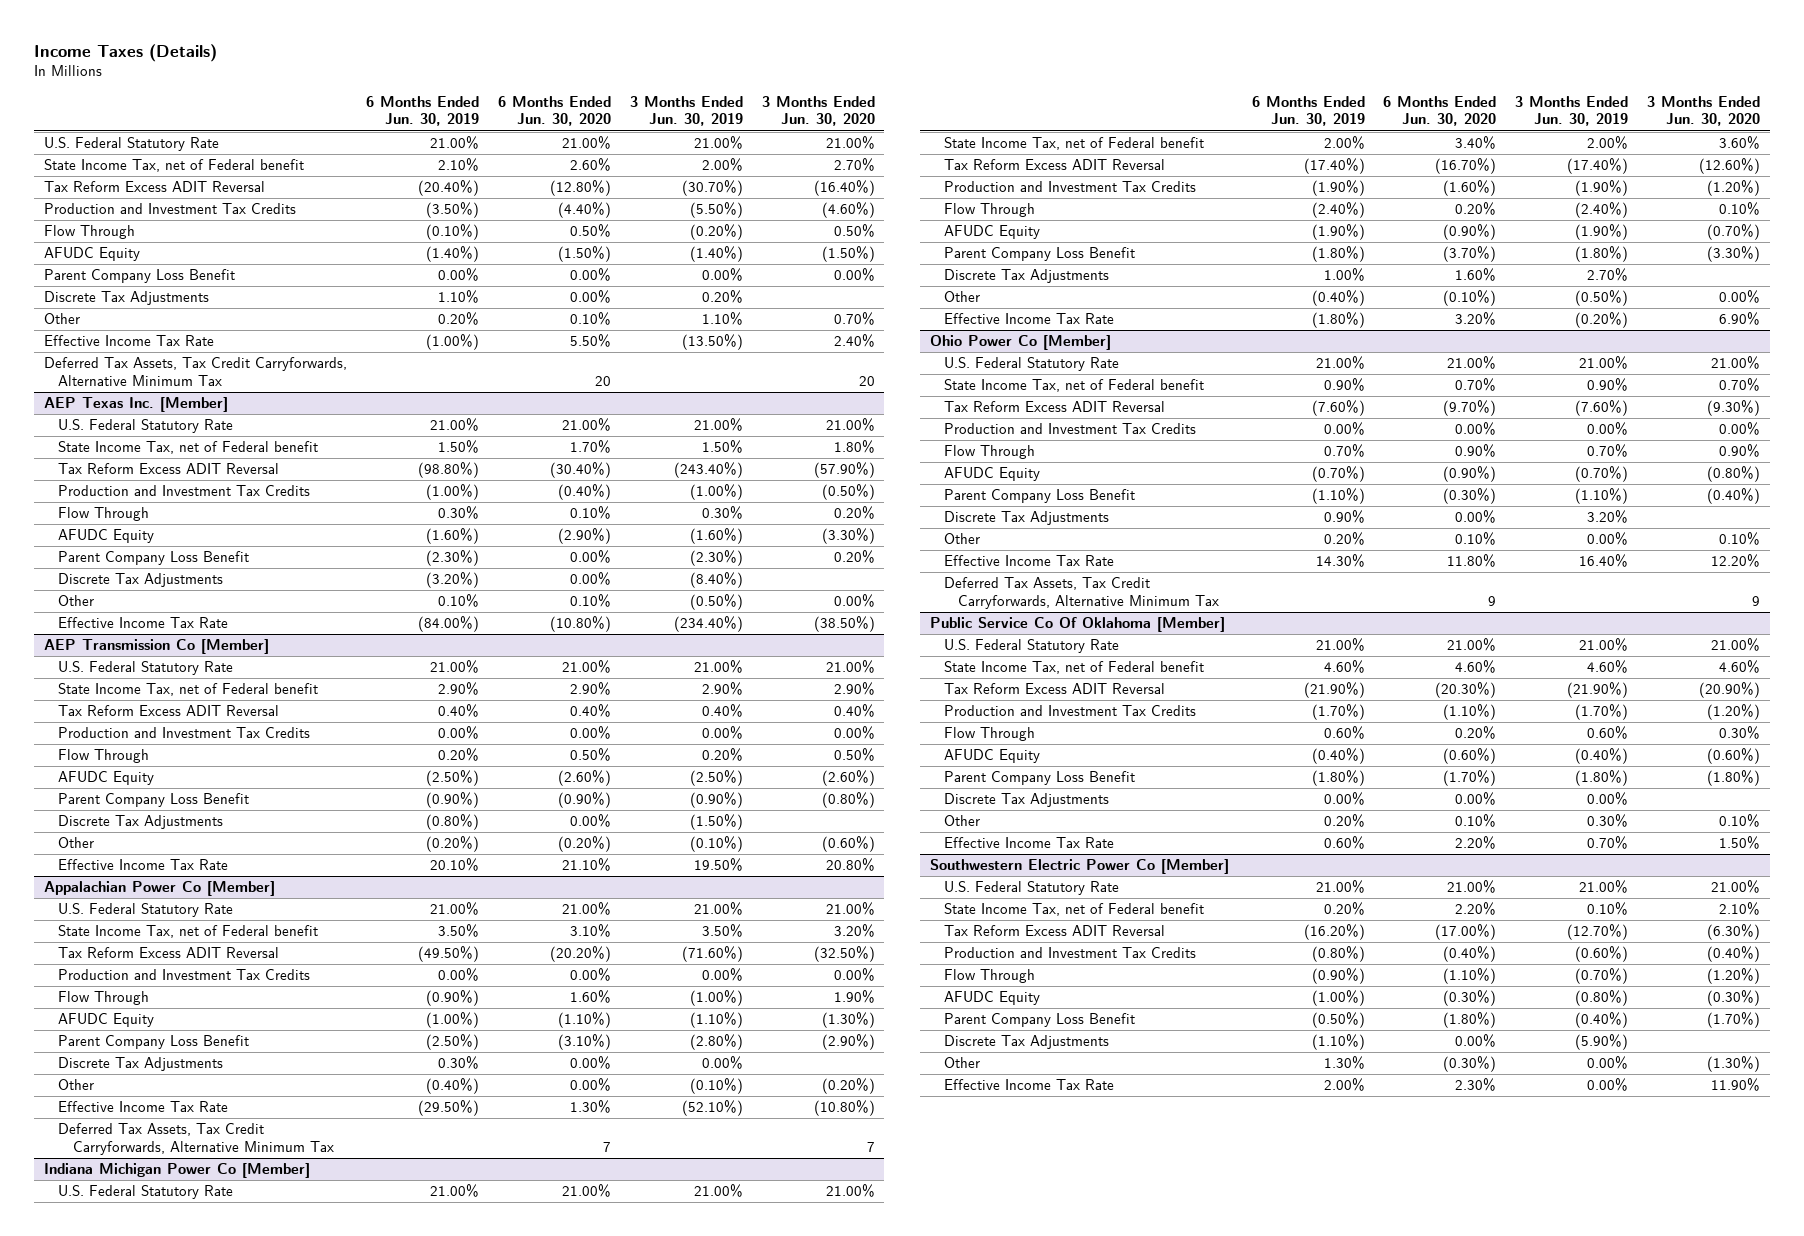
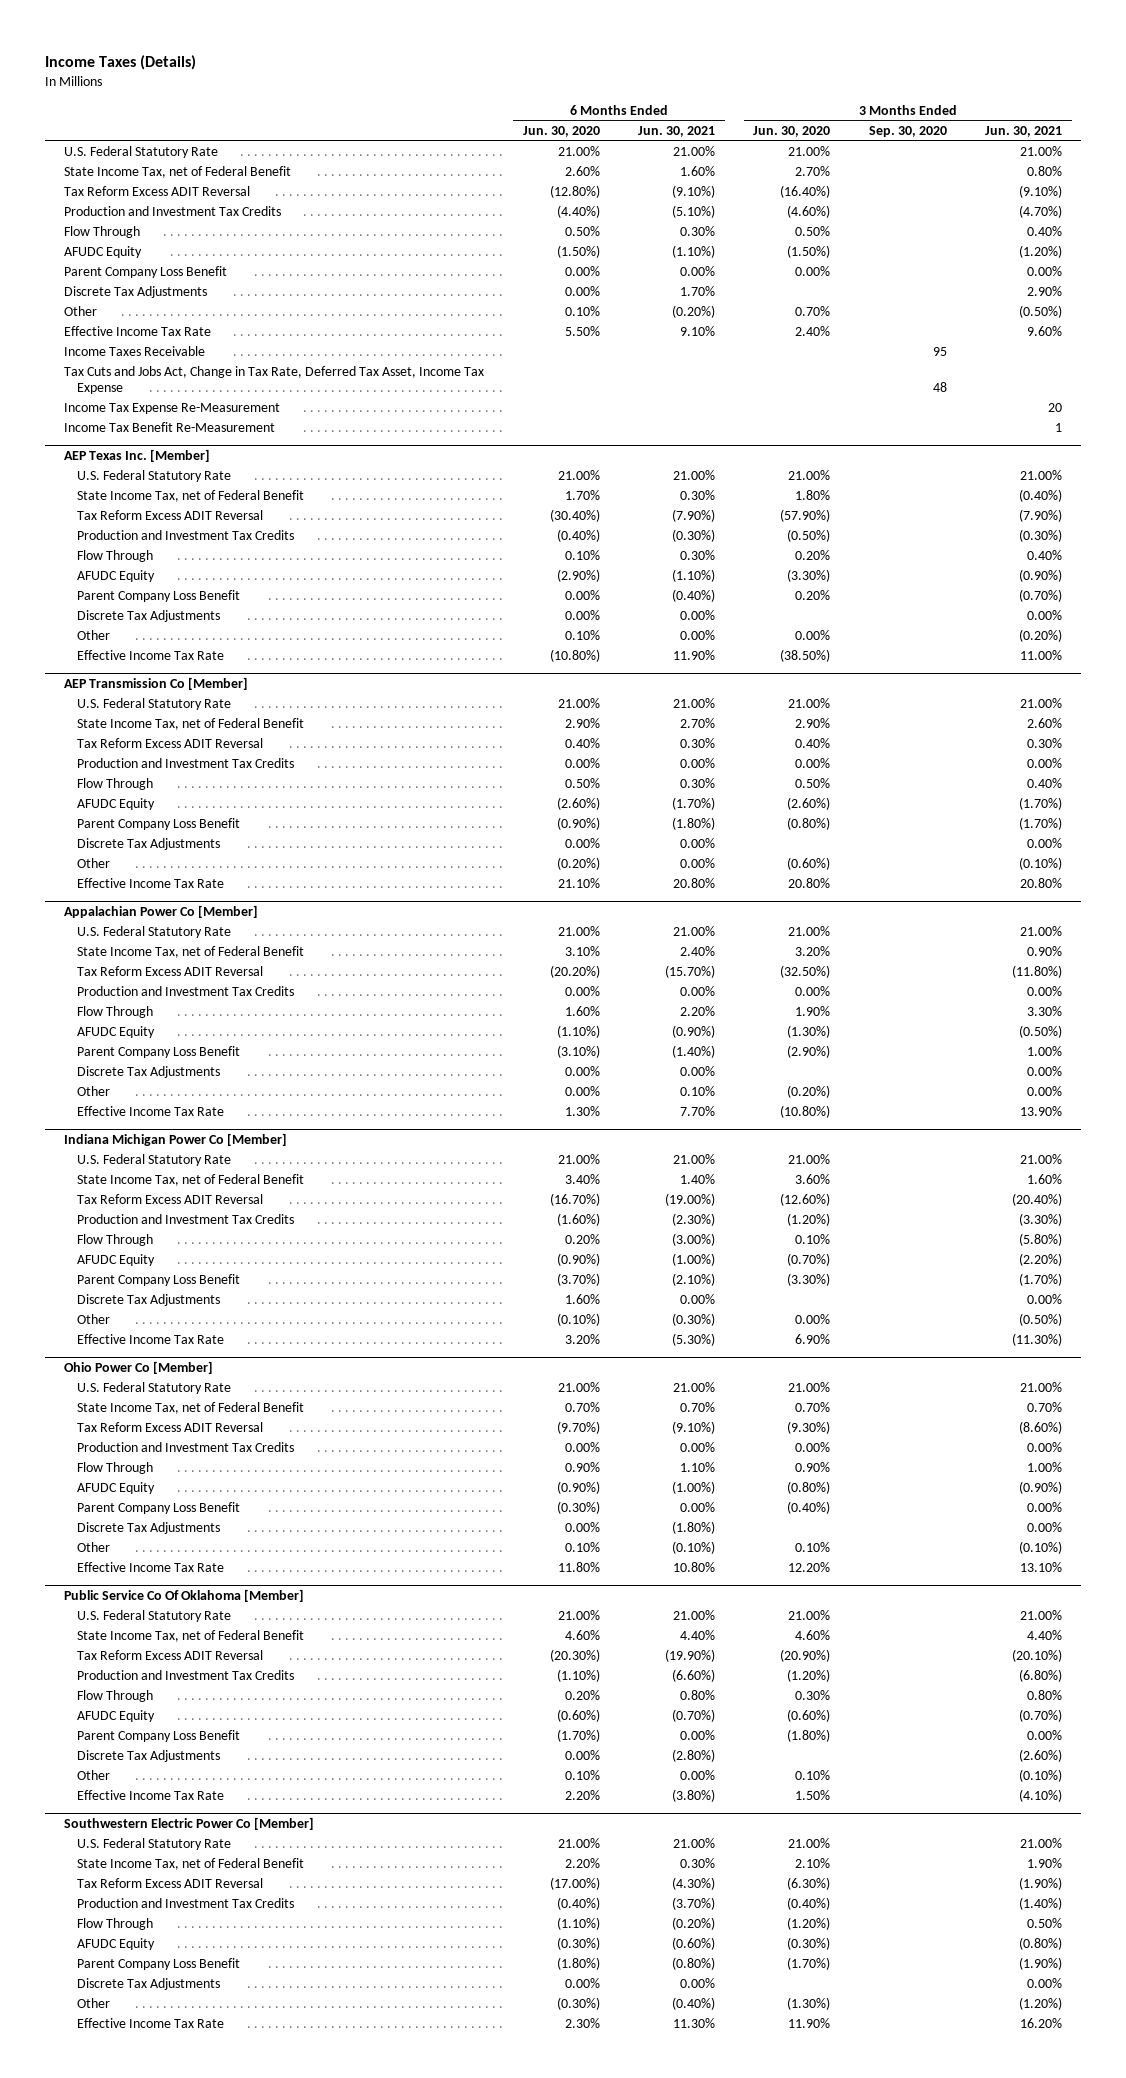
- | 6 Months Ended Jun. 30, 2019 | 6 Months Ended Jun. 30, 2020 | 3 Months Ended Jun. 30, 2019 | 3 Months Ended Jun. 30, 2020
+ | 6 Months Ended Jun. 30, 2020 | 6 Months Ended Jun. 30, 2021 | 3 Months Ended Jun. 30, 2020 | 3 Months Ended Sep. 30, 2020 | 3 Months Ended Jun. 30, 2021
- State Income Tax, net of Federal benefit | 2.10% | 2.60% | 2.00% | 2.70%
+ State Income Tax, net of Federal Benefit | 2.60% | 1.60% | 2.70% | | 0.80%
- Deferred Tax Assets, Tax Credit Carryforwards, Alternative Minimum Tax | | 20 | | 20
+ Income Taxes Receivable | | | | 95 |
+ Tax Cuts and Jobs Act, Change in Tax Rate, Deferred Tax Asset, Income Tax Expense | | | | 48 |
+ Income Tax Expense Re-Measurement | | | | | 20
+ Income Tax Benefit Re-Measurement | | | | | 1
@ AEP Texas Inc. [Member]
- State Income Tax, net of Federal benefit | 1.50% | 1.70% | 1.50% | 1.80%
+ State Income Tax, net of Federal Benefit | 1.70% | 0.30% | 1.80% | | (0.40%)
@ AEP Transmission Co [Member]
- State Income Tax, net of Federal benefit | 2.90% | 2.90% | 2.90% | 2.90%
+ State Income Tax, net of Federal Benefit | 2.90% | 2.70% | 2.90% | | 2.60%
@ Appalachian Power Co [Member]
- State Income Tax, net of Federal benefit | 3.50% | 3.10% | 3.50% | 3.20%
+ State Income Tax, net of Federal Benefit | 3.10% | 2.40% | 3.20% | | 0.90%
- Deferred Tax Assets, Tax Credit Carryforwards, Alternative Minimum Tax | | 7 | | 7
@ Indiana Michigan Power Co [Member]
- State Income Tax, net of Federal benefit | 2.00% | 3.40% | 2.00% | 3.60%
+ State Income Tax, net of Federal Benefit | 3.40% | 1.40% | 3.60% | | 1.60%
@ Ohio Power Co [Member]
- State Income Tax, net of Federal benefit | 0.90% | 0.70% | 0.90% | 0.70%
+ State Income Tax, net of Federal Benefit | 0.70% | 0.70% | 0.70% | | 0.70%
- Deferred Tax Assets, Tax Credit Carryforwards, Alternative Minimum Tax | | 9 | | 9
@ Public Service Co Of Oklahoma [Member]
- State Income Tax, net of Federal benefit | 4.60% | 4.60% | 4.60% | 4.60%
+ State Income Tax, net of Federal Benefit | 4.60% | 4.40% | 4.60% | | 4.40%
@ Southwestern Electric Power Co [Member]
- State Income Tax, net of Federal benefit | 0.20% | 2.20% | 0.10% | 2.10%
+ State Income Tax, net of Federal Benefit | 2.20% | 0.30% | 2.10% | | 1.90%

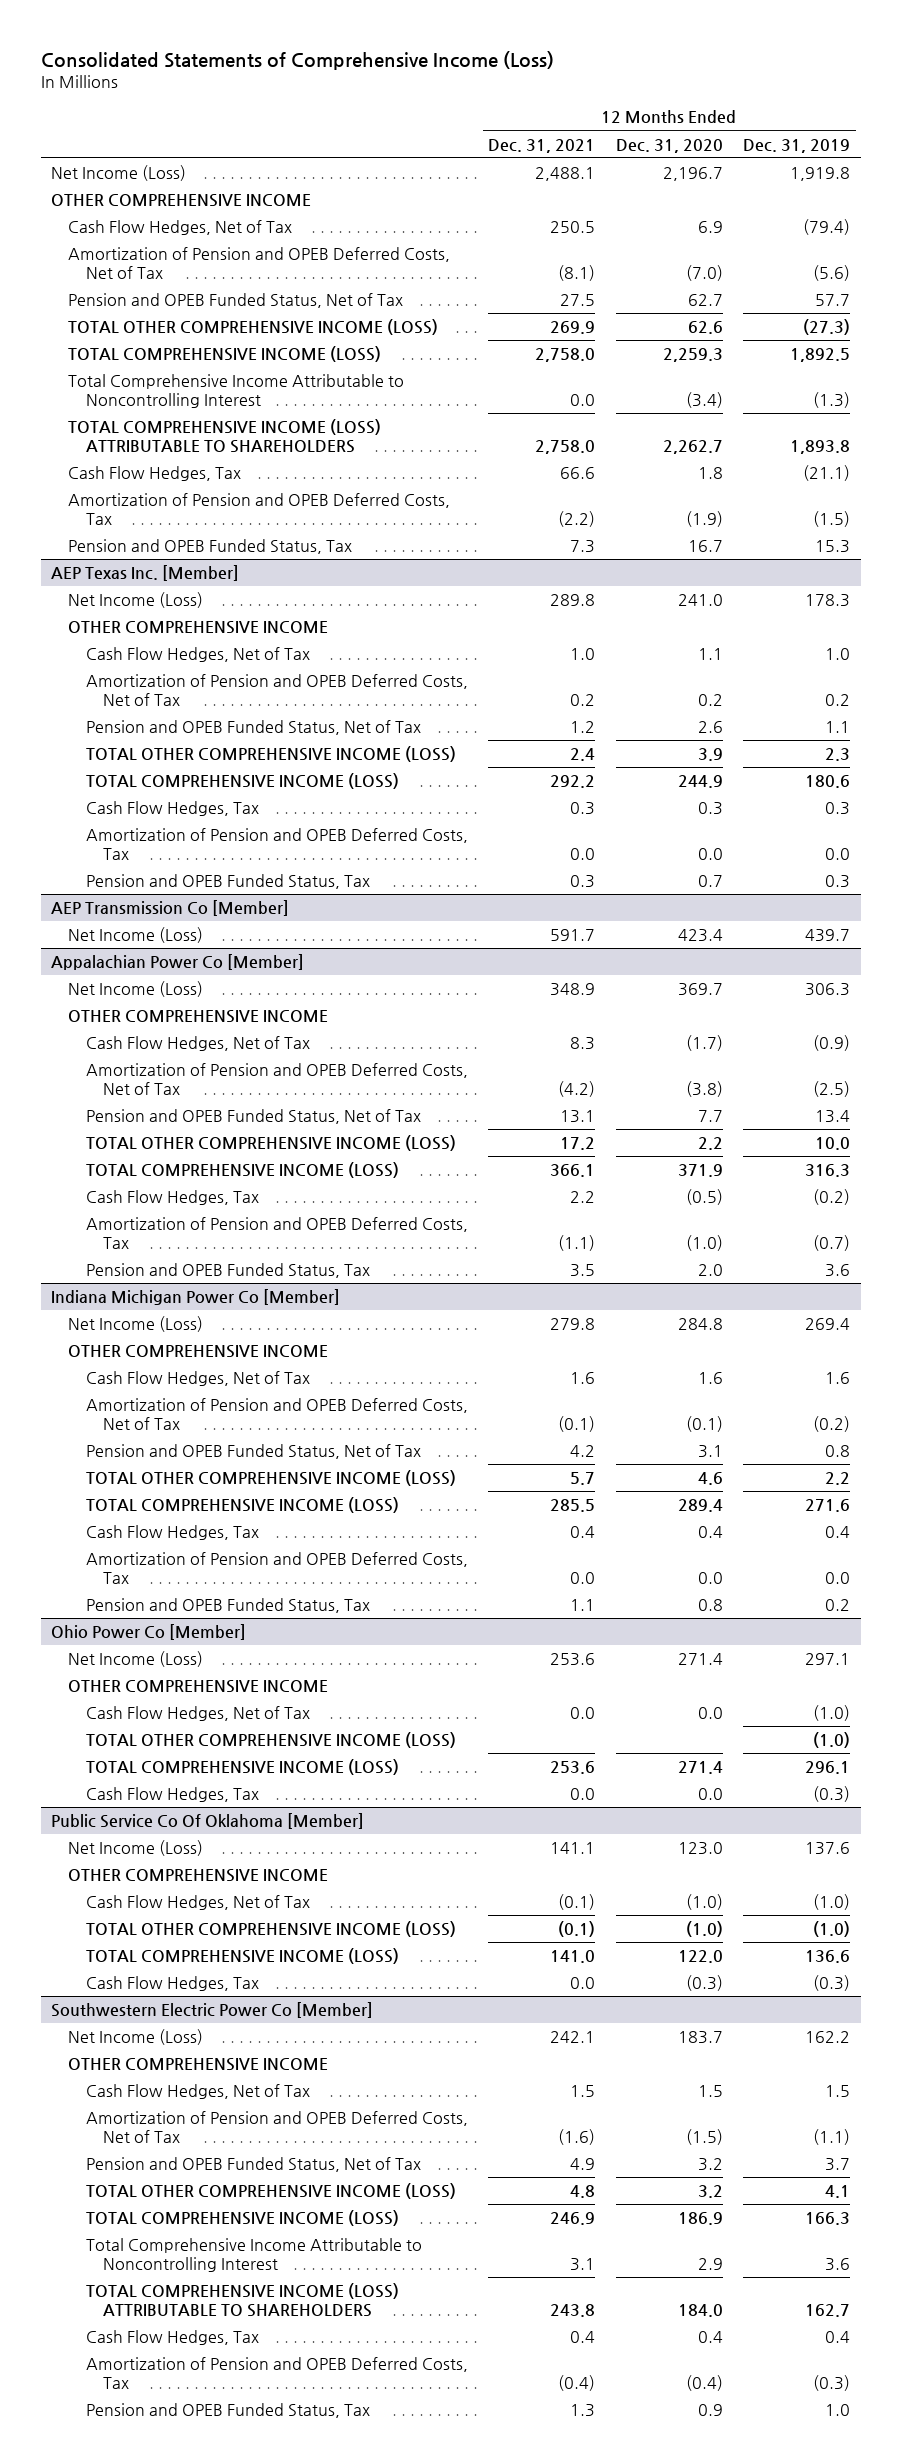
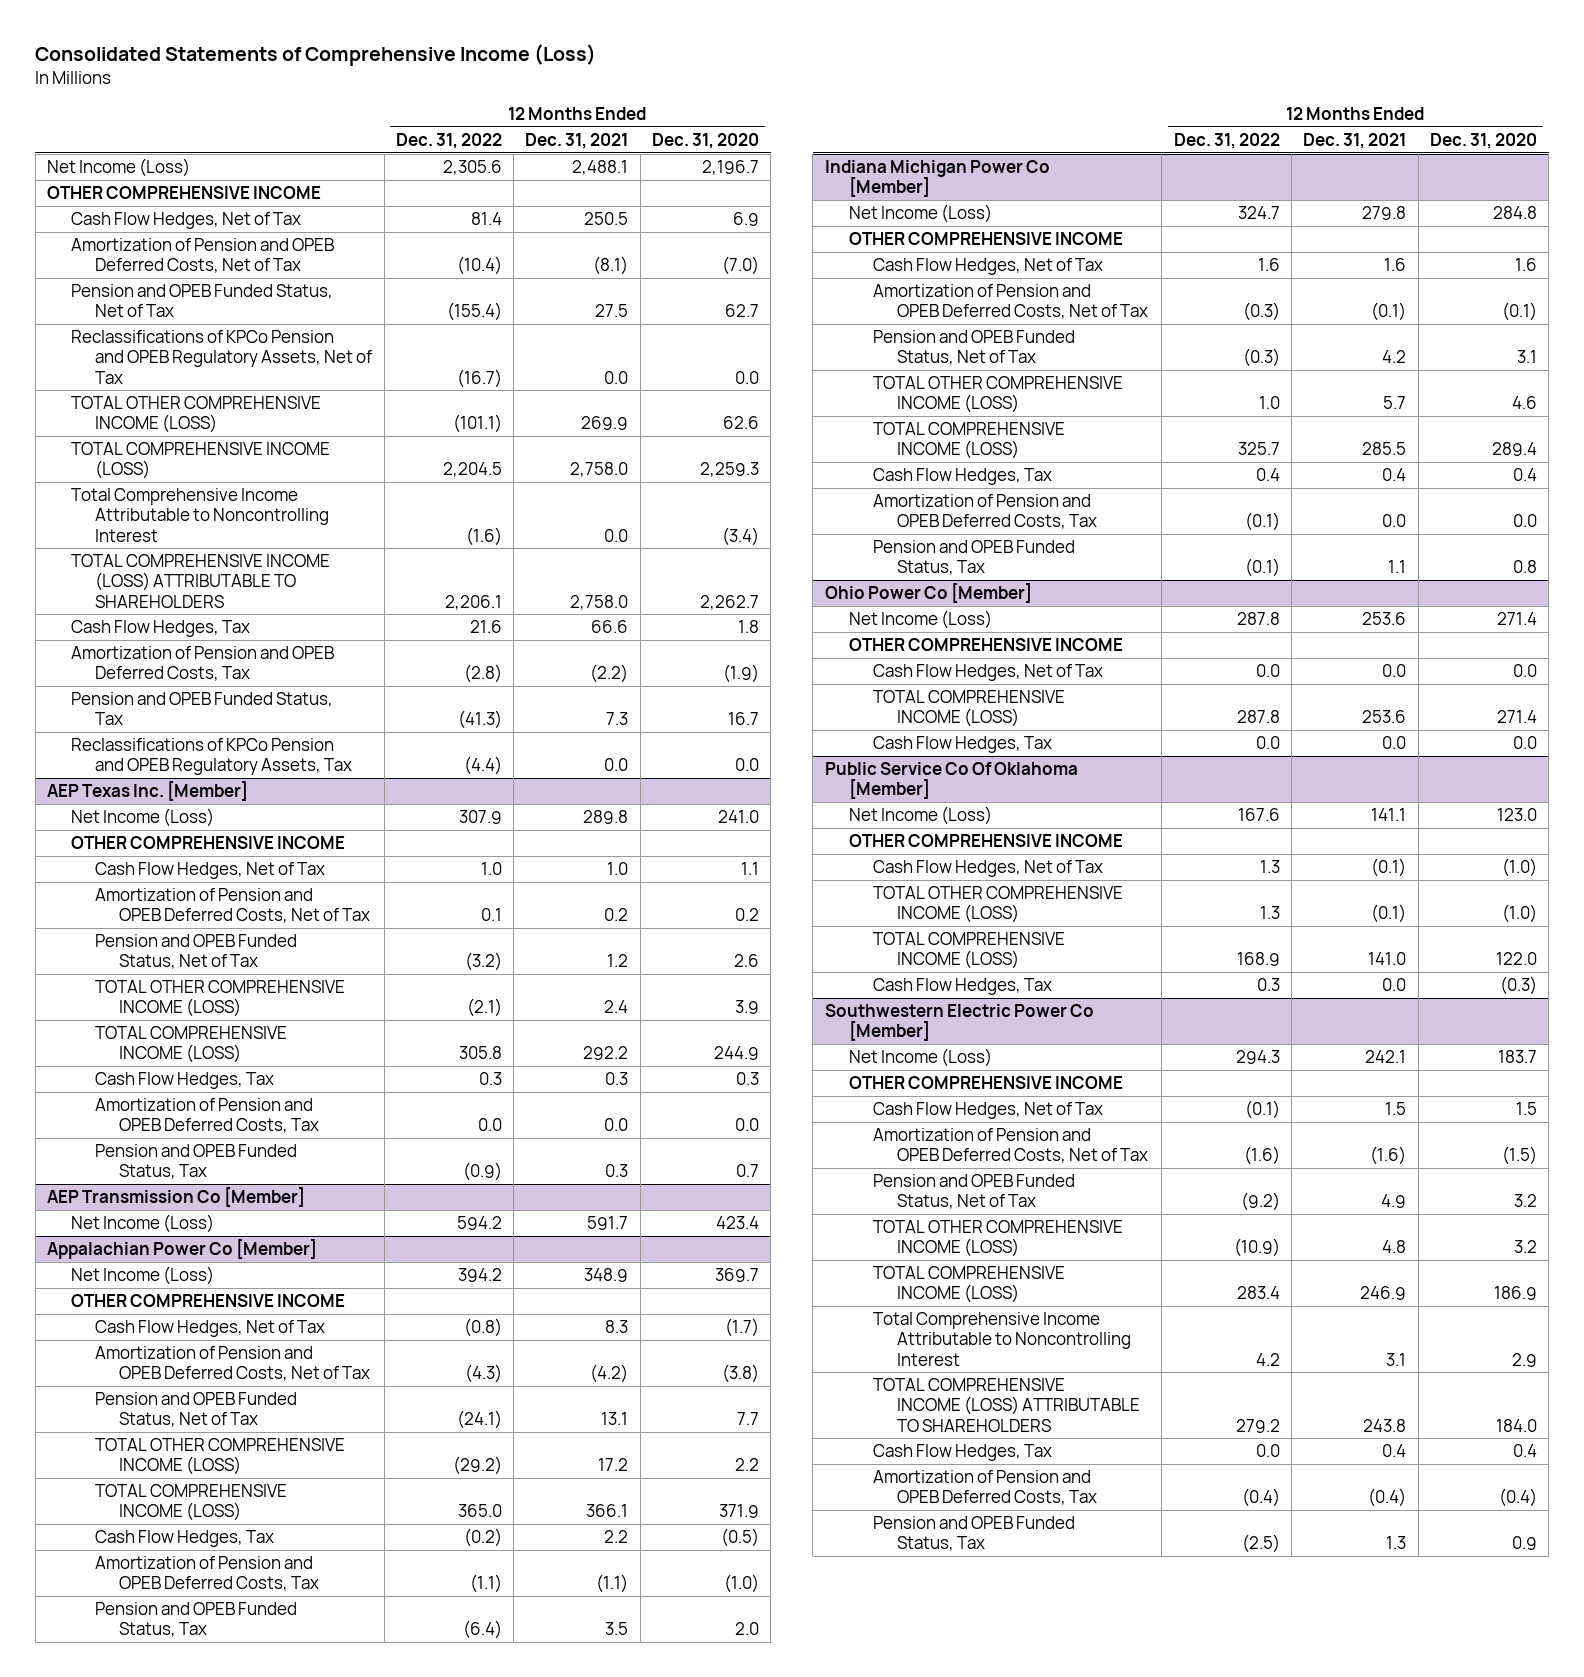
- | 12 Months Ended Dec. 31, 2021 | 12 Months Ended Dec. 31, 2020 | 12 Months Ended Dec. 31, 2019
+ | 12 Months Ended Dec. 31, 2022 | 12 Months Ended Dec. 31, 2021 | 12 Months Ended Dec. 31, 2020
+ Reclassifications of KPCo Pension and OPEB Regulatory Assets, Net of Tax | (16.7) | 0.0 | 0.0
+ Reclassifications of KPCo Pension and OPEB Regulatory Assets, Tax | (4.4) | 0.0 | 0.0
@ Ohio Power Co [Member]
- TOTAL OTHER COMPREHENSIVE INCOME (LOSS) | | | (1.0)

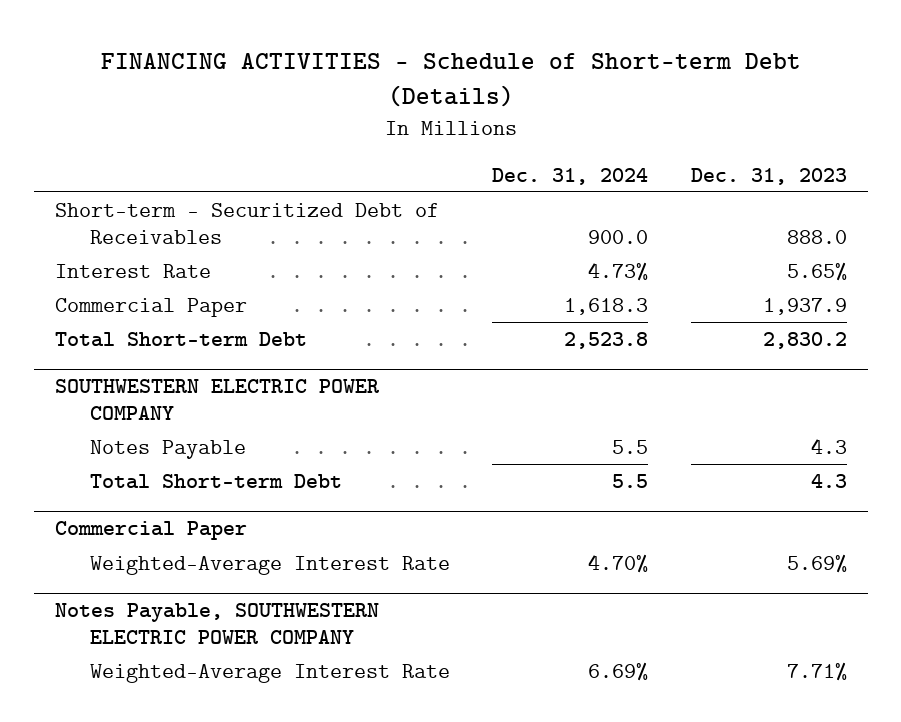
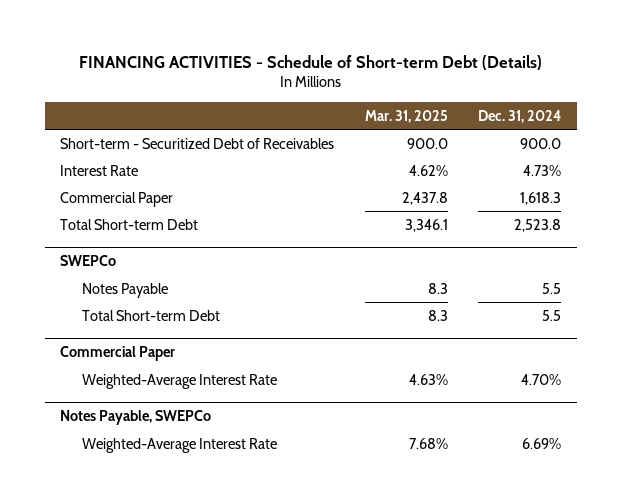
- | Dec. 31, 2024 | Dec. 31, 2023
+ | Mar. 31, 2025 | Dec. 31, 2024
- SOUTHWESTERN ELECTRIC POWER COMPANY
+ SWEPCo
- Notes Payable, SOUTHWESTERN ELECTRIC POWER COMPANY
+ Notes Payable, SWEPCo

